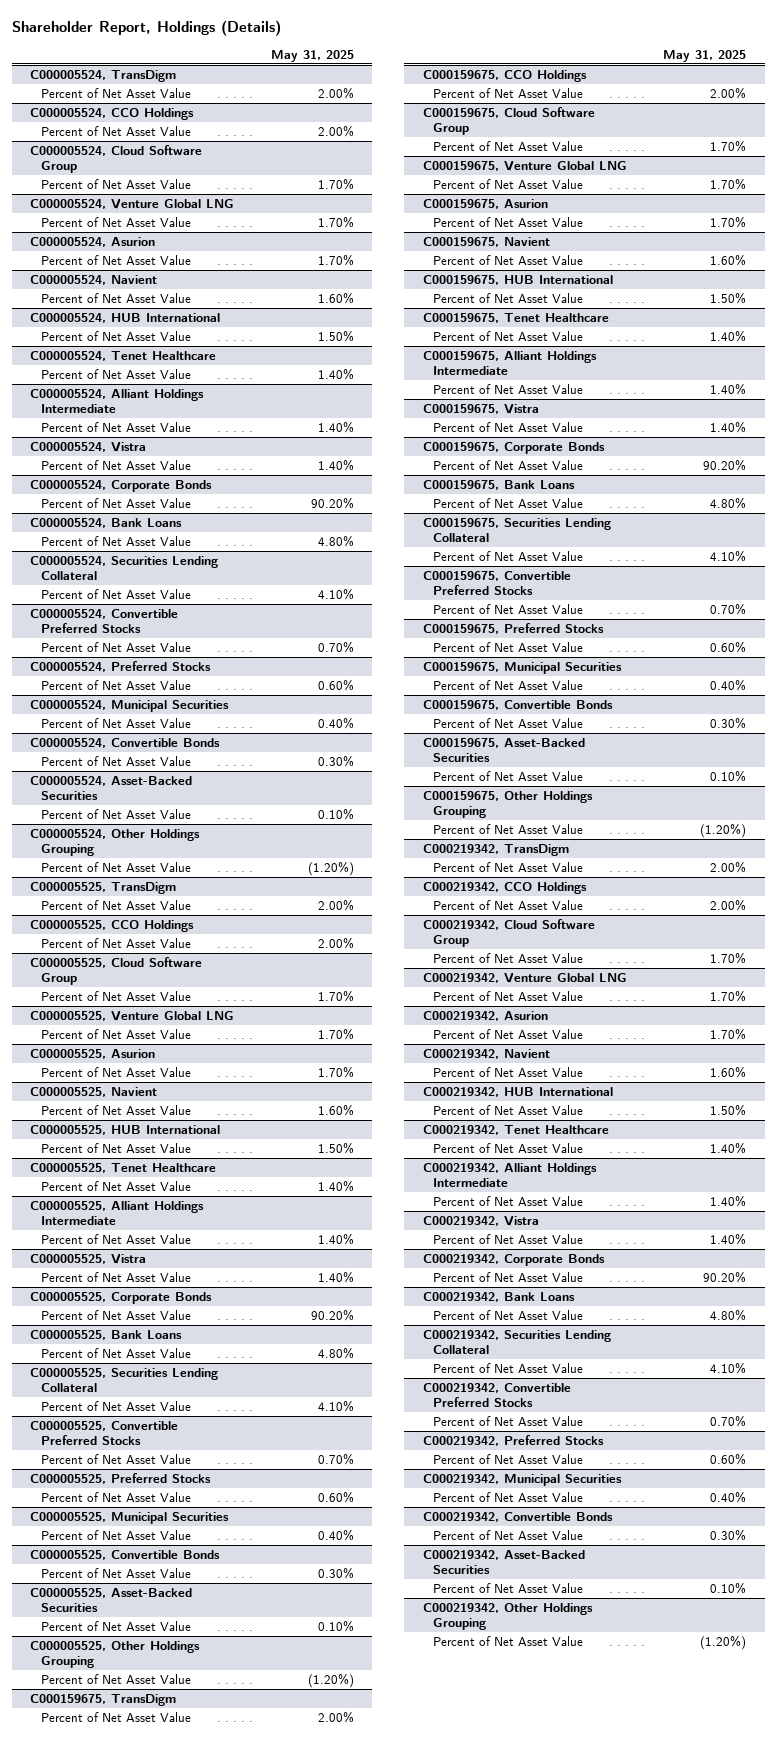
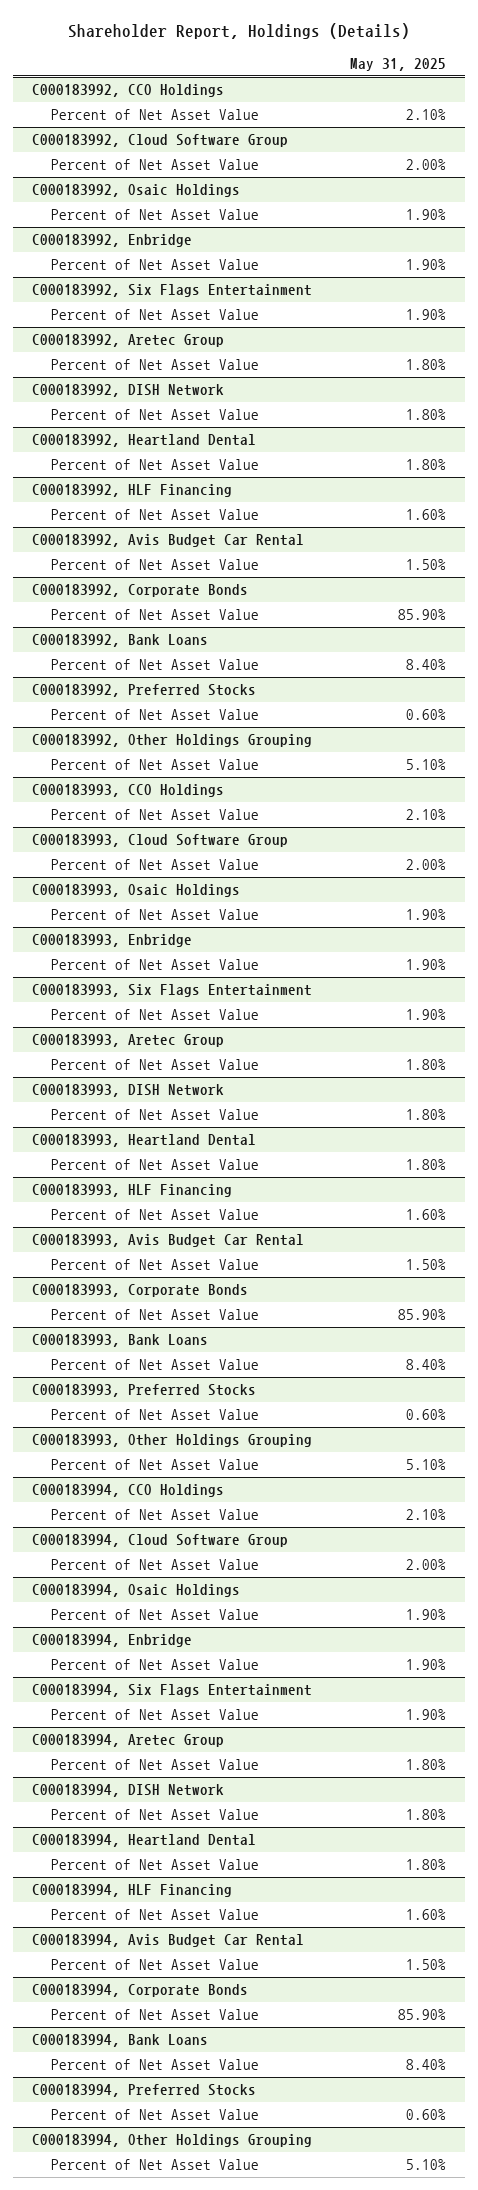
- C000005524, TransDigm
- Percent of Net Asset Value | 2.00%
- C000005524, CCO Holdings
- Percent of Net Asset Value | 2.00%
- C000005524, Cloud Software Group
- Percent of Net Asset Value | 1.70%
- C000005524, Venture Global LNG
- Percent of Net Asset Value | 1.70%
- C000005524, Asurion
- Percent of Net Asset Value | 1.70%
- C000005524, Navient
- Percent of Net Asset Value | 1.60%
- C000005524, HUB International
- Percent of Net Asset Value | 1.50%
- C000005524, Tenet Healthcare
- Percent of Net Asset Value | 1.40%
- C000005524, Alliant Holdings Intermediate
- Percent of Net Asset Value | 1.40%
- C000005524, Vistra
- Percent of Net Asset Value | 1.40%
- C000005524, Corporate Bonds
- Percent of Net Asset Value | 90.20%
- C000005524, Bank Loans
- Percent of Net Asset Value | 4.80%
- C000005524, Securities Lending Collateral
- Percent of Net Asset Value | 4.10%
- C000005524, Convertible Preferred Stocks
- Percent of Net Asset Value | 0.70%
- C000005524, Preferred Stocks
- Percent of Net Asset Value | 0.60%
- C000005524, Municipal Securities
- Percent of Net Asset Value | 0.40%
- C000005524, Convertible Bonds
- Percent of Net Asset Value | 0.30%
- C000005524, Asset-Backed Securities
- Percent of Net Asset Value | 0.10%
- C000005524, Other Holdings Grouping
- Percent of Net Asset Value | (1.20%)
- C000005525, TransDigm
- Percent of Net Asset Value | 2.00%
- C000005525, CCO Holdings
+ C000183992, CCO Holdings
+ Percent of Net Asset Value | 2.10%
+ C000183992, Cloud Software Group
- C000005525, Cloud Software Group
- Percent of Net Asset Value | 1.70%
- C000005525, Venture Global LNG
- Percent of Net Asset Value | 1.70%
- C000005525, Asurion
- Percent of Net Asset Value | 1.70%
- C000005525, Navient
+ C000183992, Osaic Holdings
+ Percent of Net Asset Value | 1.90%
+ C000183992, Enbridge
+ Percent of Net Asset Value | 1.90%
+ C000183992, Six Flags Entertainment
+ Percent of Net Asset Value | 1.90%
+ C000183992, Aretec Group
+ Percent of Net Asset Value | 1.80%
+ C000183992, DISH Network
+ Percent of Net Asset Value | 1.80%
+ C000183992, Heartland Dental
+ Percent of Net Asset Value | 1.80%
+ C000183992, HLF Financing
- C000005525, HUB International
+ C000183992, Avis Budget Car Rental
- C000005525, Tenet Healthcare
- Percent of Net Asset Value | 1.40%
- C000005525, Alliant Holdings Intermediate
- Percent of Net Asset Value | 1.40%
- C000005525, Vistra
- Percent of Net Asset Value | 1.40%
- C000005525, Corporate Bonds
- Percent of Net Asset Value | 90.20%
- C000005525, Bank Loans
- Percent of Net Asset Value | 4.80%
- C000005525, Securities Lending Collateral
- Percent of Net Asset Value | 4.10%
- C000005525, Convertible Preferred Stocks
- Percent of Net Asset Value | 0.70%
- C000005525, Preferred Stocks
+ C000183992, Corporate Bonds
+ Percent of Net Asset Value | 85.90%
+ C000183992, Bank Loans
+ Percent of Net Asset Value | 8.40%
+ C000183992, Preferred Stocks
- C000005525, Municipal Securities
- Percent of Net Asset Value | 0.40%
- C000005525, Convertible Bonds
- Percent of Net Asset Value | 0.30%
- C000005525, Asset-Backed Securities
- Percent of Net Asset Value | 0.10%
- C000005525, Other Holdings Grouping
- Percent of Net Asset Value | (1.20%)
- C000159675, TransDigm
- Percent of Net Asset Value | 2.00%
- C000159675, CCO Holdings
+ C000183992, Other Holdings Grouping
+ Percent of Net Asset Value | 5.10%
+ C000183993, CCO Holdings
+ Percent of Net Asset Value | 2.10%
+ C000183993, Cloud Software Group
- C000159675, Cloud Software Group
- Percent of Net Asset Value | 1.70%
- C000159675, Venture Global LNG
- Percent of Net Asset Value | 1.70%
- C000159675, Asurion
- Percent of Net Asset Value | 1.70%
- C000159675, Navient
+ C000183993, Osaic Holdings
+ Percent of Net Asset Value | 1.90%
+ C000183993, Enbridge
+ Percent of Net Asset Value | 1.90%
+ C000183993, Six Flags Entertainment
+ Percent of Net Asset Value | 1.90%
+ C000183993, Aretec Group
+ Percent of Net Asset Value | 1.80%
+ C000183993, DISH Network
+ Percent of Net Asset Value | 1.80%
+ C000183993, Heartland Dental
+ Percent of Net Asset Value | 1.80%
+ C000183993, HLF Financing
- C000159675, HUB International
+ C000183993, Avis Budget Car Rental
- C000159675, Tenet Healthcare
- Percent of Net Asset Value | 1.40%
- C000159675, Alliant Holdings Intermediate
- Percent of Net Asset Value | 1.40%
- C000159675, Vistra
- Percent of Net Asset Value | 1.40%
- C000159675, Corporate Bonds
- Percent of Net Asset Value | 90.20%
- C000159675, Bank Loans
- Percent of Net Asset Value | 4.80%
- C000159675, Securities Lending Collateral
- Percent of Net Asset Value | 4.10%
- C000159675, Convertible Preferred Stocks
- Percent of Net Asset Value | 0.70%
- C000159675, Preferred Stocks
+ C000183993, Corporate Bonds
+ Percent of Net Asset Value | 85.90%
+ C000183993, Bank Loans
+ Percent of Net Asset Value | 8.40%
+ C000183993, Preferred Stocks
- C000159675, Municipal Securities
- Percent of Net Asset Value | 0.40%
- C000159675, Convertible Bonds
- Percent of Net Asset Value | 0.30%
- C000159675, Asset-Backed Securities
- Percent of Net Asset Value | 0.10%
- C000159675, Other Holdings Grouping
- Percent of Net Asset Value | (1.20%)
- C000219342, TransDigm
- Percent of Net Asset Value | 2.00%
- C000219342, CCO Holdings
+ C000183993, Other Holdings Grouping
+ Percent of Net Asset Value | 5.10%
+ C000183994, CCO Holdings
+ Percent of Net Asset Value | 2.10%
+ C000183994, Cloud Software Group
- C000219342, Cloud Software Group
- Percent of Net Asset Value | 1.70%
- C000219342, Venture Global LNG
- Percent of Net Asset Value | 1.70%
- C000219342, Asurion
- Percent of Net Asset Value | 1.70%
- C000219342, Navient
+ C000183994, Osaic Holdings
+ Percent of Net Asset Value | 1.90%
+ C000183994, Enbridge
+ Percent of Net Asset Value | 1.90%
+ C000183994, Six Flags Entertainment
+ Percent of Net Asset Value | 1.90%
+ C000183994, Aretec Group
+ Percent of Net Asset Value | 1.80%
+ C000183994, DISH Network
+ Percent of Net Asset Value | 1.80%
+ C000183994, Heartland Dental
+ Percent of Net Asset Value | 1.80%
+ C000183994, HLF Financing
- C000219342, HUB International
+ C000183994, Avis Budget Car Rental
- C000219342, Tenet Healthcare
- Percent of Net Asset Value | 1.40%
- C000219342, Alliant Holdings Intermediate
- Percent of Net Asset Value | 1.40%
- C000219342, Vistra
- Percent of Net Asset Value | 1.40%
- C000219342, Corporate Bonds
- Percent of Net Asset Value | 90.20%
- C000219342, Bank Loans
- Percent of Net Asset Value | 4.80%
- C000219342, Securities Lending Collateral
- Percent of Net Asset Value | 4.10%
- C000219342, Convertible Preferred Stocks
- Percent of Net Asset Value | 0.70%
- C000219342, Preferred Stocks
+ C000183994, Corporate Bonds
+ Percent of Net Asset Value | 85.90%
+ C000183994, Bank Loans
+ Percent of Net Asset Value | 8.40%
+ C000183994, Preferred Stocks
- C000219342, Municipal Securities
- Percent of Net Asset Value | 0.40%
- C000219342, Convertible Bonds
- Percent of Net Asset Value | 0.30%
- C000219342, Asset-Backed Securities
- Percent of Net Asset Value | 0.10%
- C000219342, Other Holdings Grouping
- Percent of Net Asset Value | (1.20%)
+ C000183994, Other Holdings Grouping
+ Percent of Net Asset Value | 5.10%

